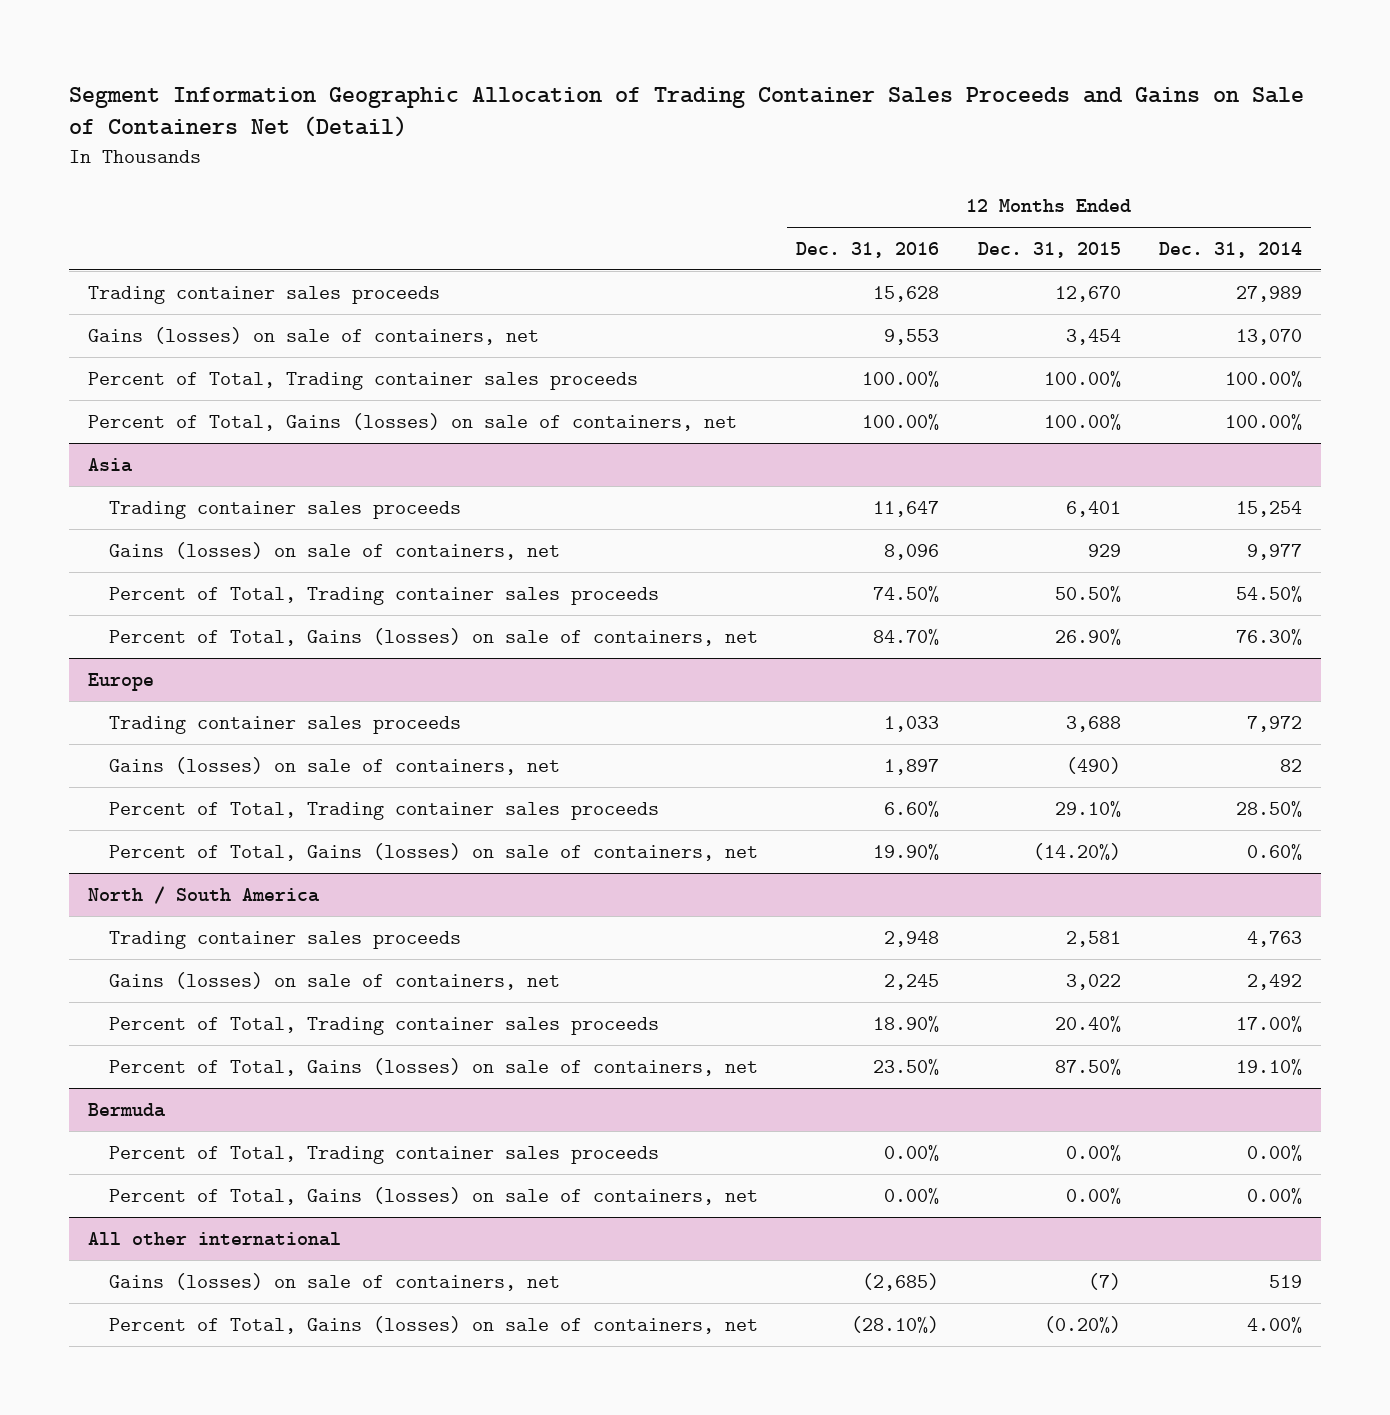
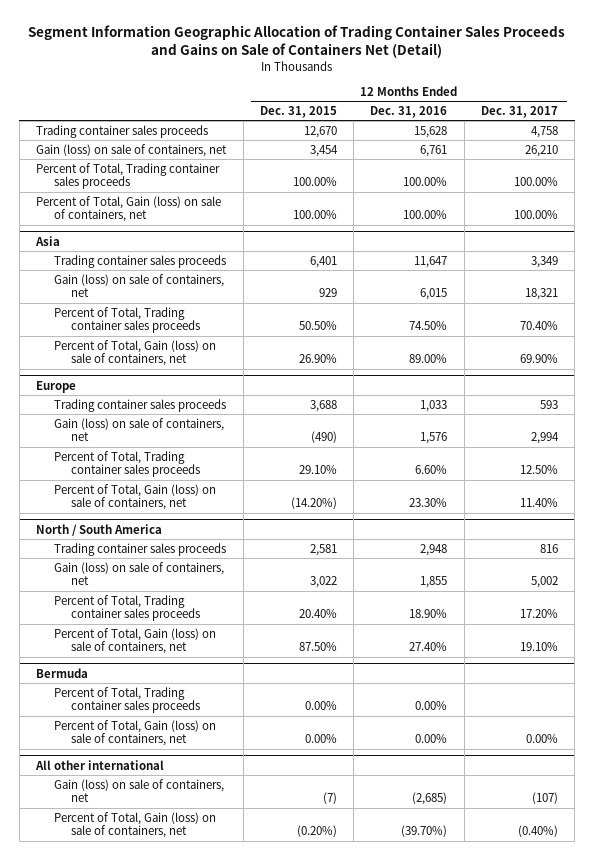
- | 12 Months Ended Dec. 31, 2016 | 12 Months Ended Dec. 31, 2015 | 12 Months Ended Dec. 31, 2014
+ | 12 Months Ended Dec. 31, 2015 | 12 Months Ended Dec. 31, 2016 | 12 Months Ended Dec. 31, 2017
- Gains (losses) on sale of containers, net | 9,553 | 3,454 | 13,070
+ Gain (loss) on sale of containers, net | 3,454 | 6,761 | 26,210
- Percent of Total, Gains (losses) on sale of containers, net | 100.00% | 100.00% | 100.00%
+ Percent of Total, Gain (loss) on sale of containers, net | 100.00% | 100.00% | 100.00%
@ Asia
- Gains (losses) on sale of containers, net | 8,096 | 929 | 9,977
+ Gain (loss) on sale of containers, net | 929 | 6,015 | 18,321
- Percent of Total, Gains (losses) on sale of containers, net | 84.70% | 26.90% | 76.30%
+ Percent of Total, Gain (loss) on sale of containers, net | 26.90% | 89.00% | 69.90%
@ Europe
- Gains (losses) on sale of containers, net | 1,897 | (490) | 82
+ Gain (loss) on sale of containers, net | (490) | 1,576 | 2,994
- Percent of Total, Gains (losses) on sale of containers, net | 19.90% | (14.20%) | 0.60%
+ Percent of Total, Gain (loss) on sale of containers, net | (14.20%) | 23.30% | 11.40%
@ North / South America
- Gains (losses) on sale of containers, net | 2,245 | 3,022 | 2,492
+ Gain (loss) on sale of containers, net | 3,022 | 1,855 | 5,002
- Percent of Total, Gains (losses) on sale of containers, net | 23.50% | 87.50% | 19.10%
+ Percent of Total, Gain (loss) on sale of containers, net | 87.50% | 27.40% | 19.10%
@ Bermuda
- Percent of Total, Gains (losses) on sale of containers, net | 0.00% | 0.00% | 0.00%
+ Percent of Total, Gain (loss) on sale of containers, net | 0.00% | 0.00% | 0.00%
@ All other international
- Gains (losses) on sale of containers, net | (2,685) | (7) | 519
- Percent of Total, Gains (losses) on sale of containers, net | (28.10%) | (0.20%) | 4.00%
+ Gain (loss) on sale of containers, net | (7) | (2,685) | (107)
+ Percent of Total, Gain (loss) on sale of containers, net | (0.20%) | (39.70%) | (0.40%)

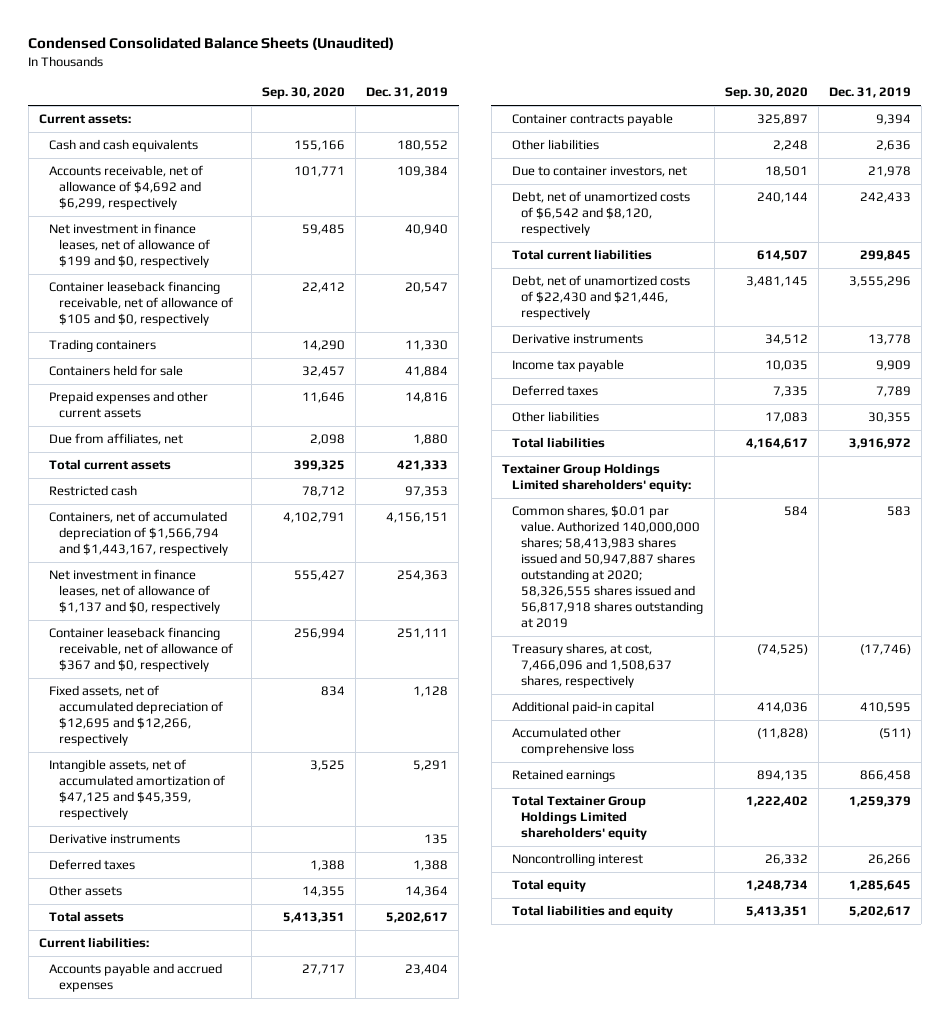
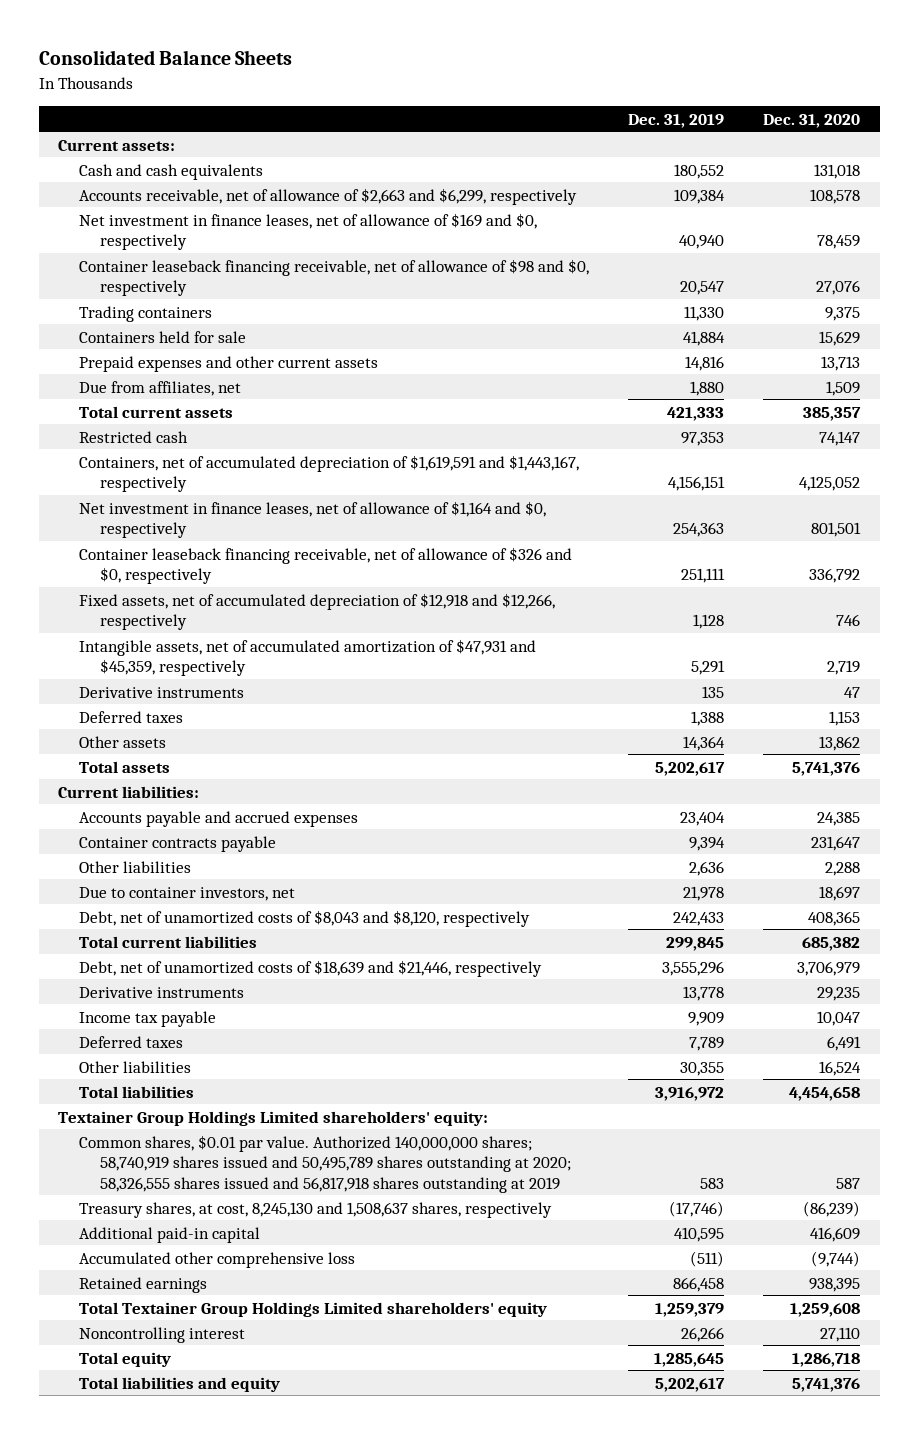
- Condensed Consolidated Balance Sheets (Unaudited)
+ Consolidated Balance Sheets
- | Sep. 30, 2020 | Dec. 31, 2019
+ | Dec. 31, 2019 | Dec. 31, 2020
- Accounts receivable, net of allowance of $4,692 and $6,299, respectively | 101,771 | 109,384
- Net investment in finance leases, net of allowance of $199 and $0, respectively | 59,485 | 40,940
- Container leaseback financing receivable, net of allowance of $105 and $0, respectively | 22,412 | 20,547
+ Accounts receivable, net of allowance of $2,663 and $6,299, respectively | 109,384 | 108,578
+ Net investment in finance leases, net of allowance of $169 and $0, respectively | 40,940 | 78,459
+ Container leaseback financing receivable, net of allowance of $98 and $0, respectively | 20,547 | 27,076
- Containers, net of accumulated depreciation of $1,566,794 and $1,443,167, respectively | 4,102,791 | 4,156,151
- Net investment in finance leases, net of allowance of $1,137 and $0, respectively | 555,427 | 254,363
- Container leaseback financing receivable, net of allowance of $367 and $0, respectively | 256,994 | 251,111
- Fixed assets, net of accumulated depreciation of $12,695 and $12,266, respectively | 834 | 1,128
- Intangible assets, net of accumulated amortization of $47,125 and $45,359, respectively | 3,525 | 5,291
+ Containers, net of accumulated depreciation of $1,619,591 and $1,443,167, respectively | 4,156,151 | 4,125,052
+ Net investment in finance leases, net of allowance of $1,164 and $0, respectively | 254,363 | 801,501
+ Container leaseback financing receivable, net of allowance of $326 and $0, respectively | 251,111 | 336,792
+ Fixed assets, net of accumulated depreciation of $12,918 and $12,266, respectively | 1,128 | 746
+ Intangible assets, net of accumulated amortization of $47,931 and $45,359, respectively | 5,291 | 2,719
- Debt, net of unamortized costs of $6,542 and $8,120, respectively | 240,144 | 242,433
+ Debt, net of unamortized costs of $8,043 and $8,120, respectively | 242,433 | 408,365
- Debt, net of unamortized costs of $22,430 and $21,446, respectively | 3,481,145 | 3,555,296
+ Debt, net of unamortized costs of $18,639 and $21,446, respectively | 3,555,296 | 3,706,979
- Common shares, $0.01 par value. Authorized 140,000,000 shares; 58,413,983 shares issued and 50,947,887 shares outstanding at 2020; 58,326,555 shares issued and 56,817,918 shares outstanding at 2019 | 584 | 583
- Treasury shares, at cost, 7,466,096 and 1,508,637 shares, respectively | (74,525) | (17,746)
+ Common shares, $0.01 par value. Authorized 140,000,000 shares; 58,740,919 shares issued and 50,495,789 shares outstanding at 2020; 58,326,555 shares issued and 56,817,918 shares outstanding at 2019 | 583 | 587
+ Treasury shares, at cost, 8,245,130 and 1,508,637 shares, respectively | (17,746) | (86,239)

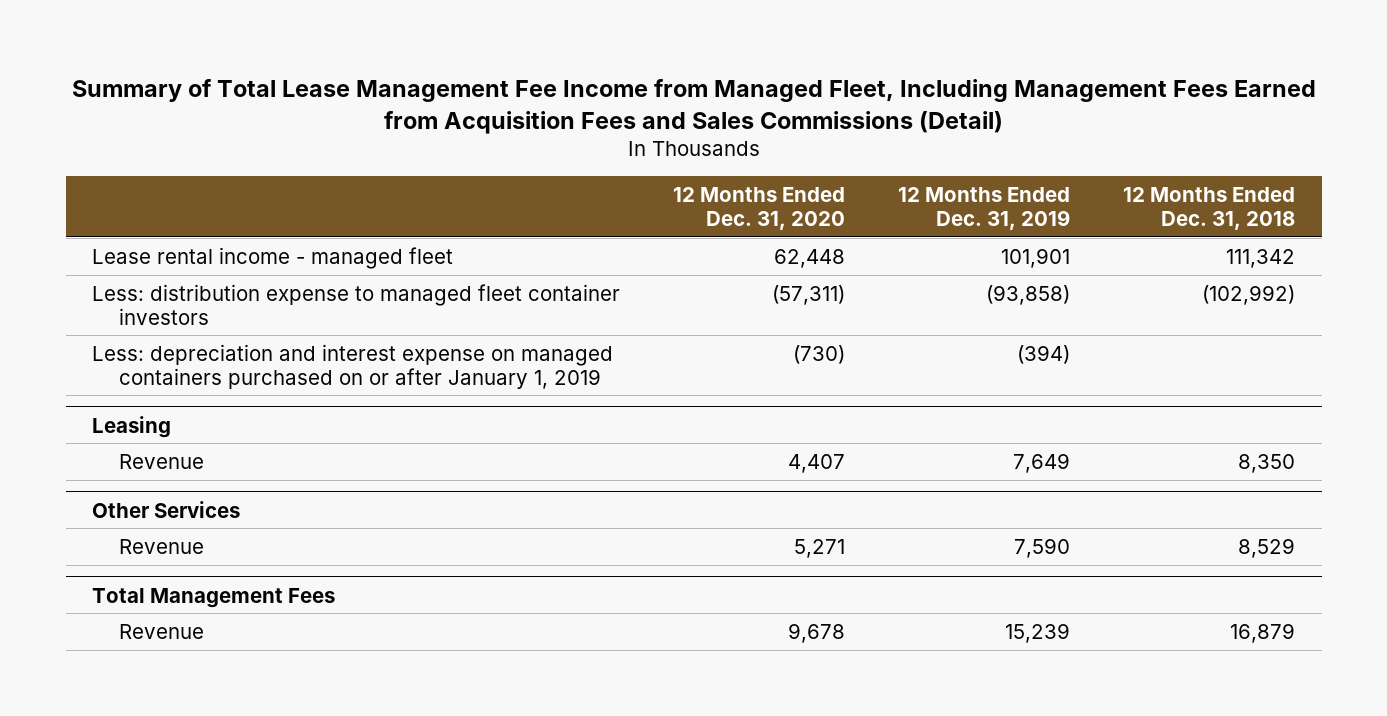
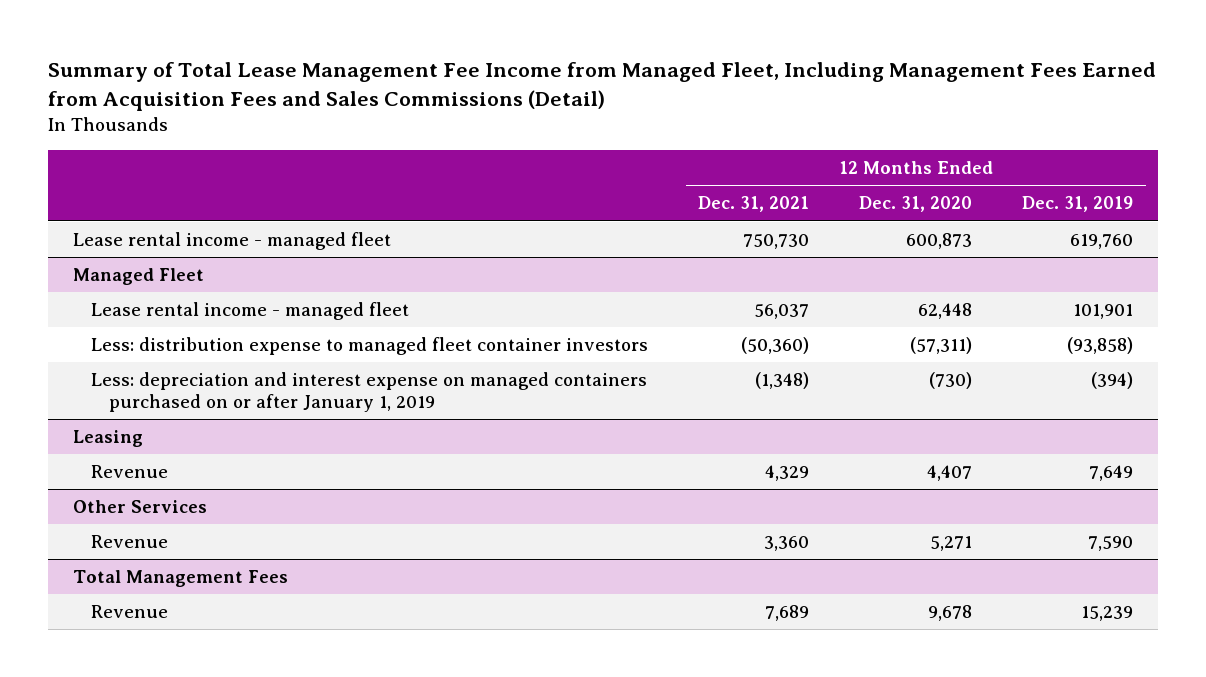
- | 12 Months Ended Dec. 31, 2020 | 12 Months Ended Dec. 31, 2019 | 12 Months Ended Dec. 31, 2018
+ | 12 Months Ended Dec. 31, 2021 | 12 Months Ended Dec. 31, 2020 | 12 Months Ended Dec. 31, 2019
+ Lease rental income - managed fleet | 750,730 | 600,873 | 619,760
+ Managed Fleet

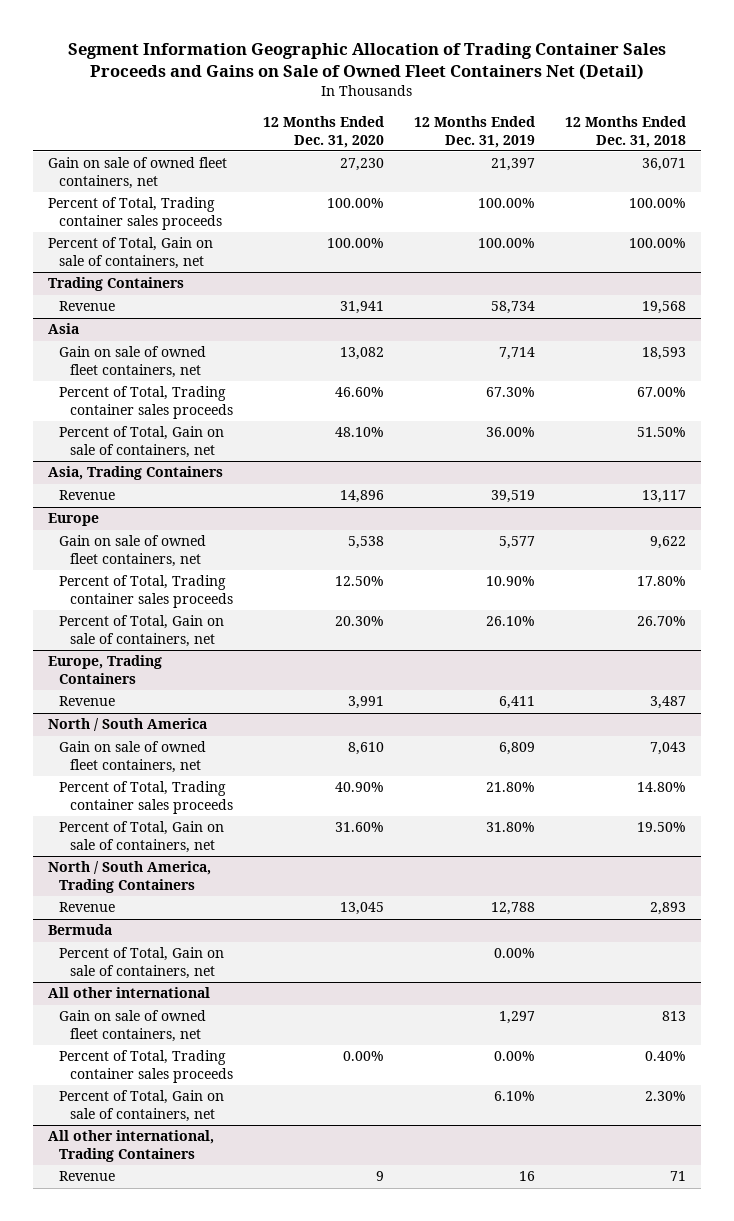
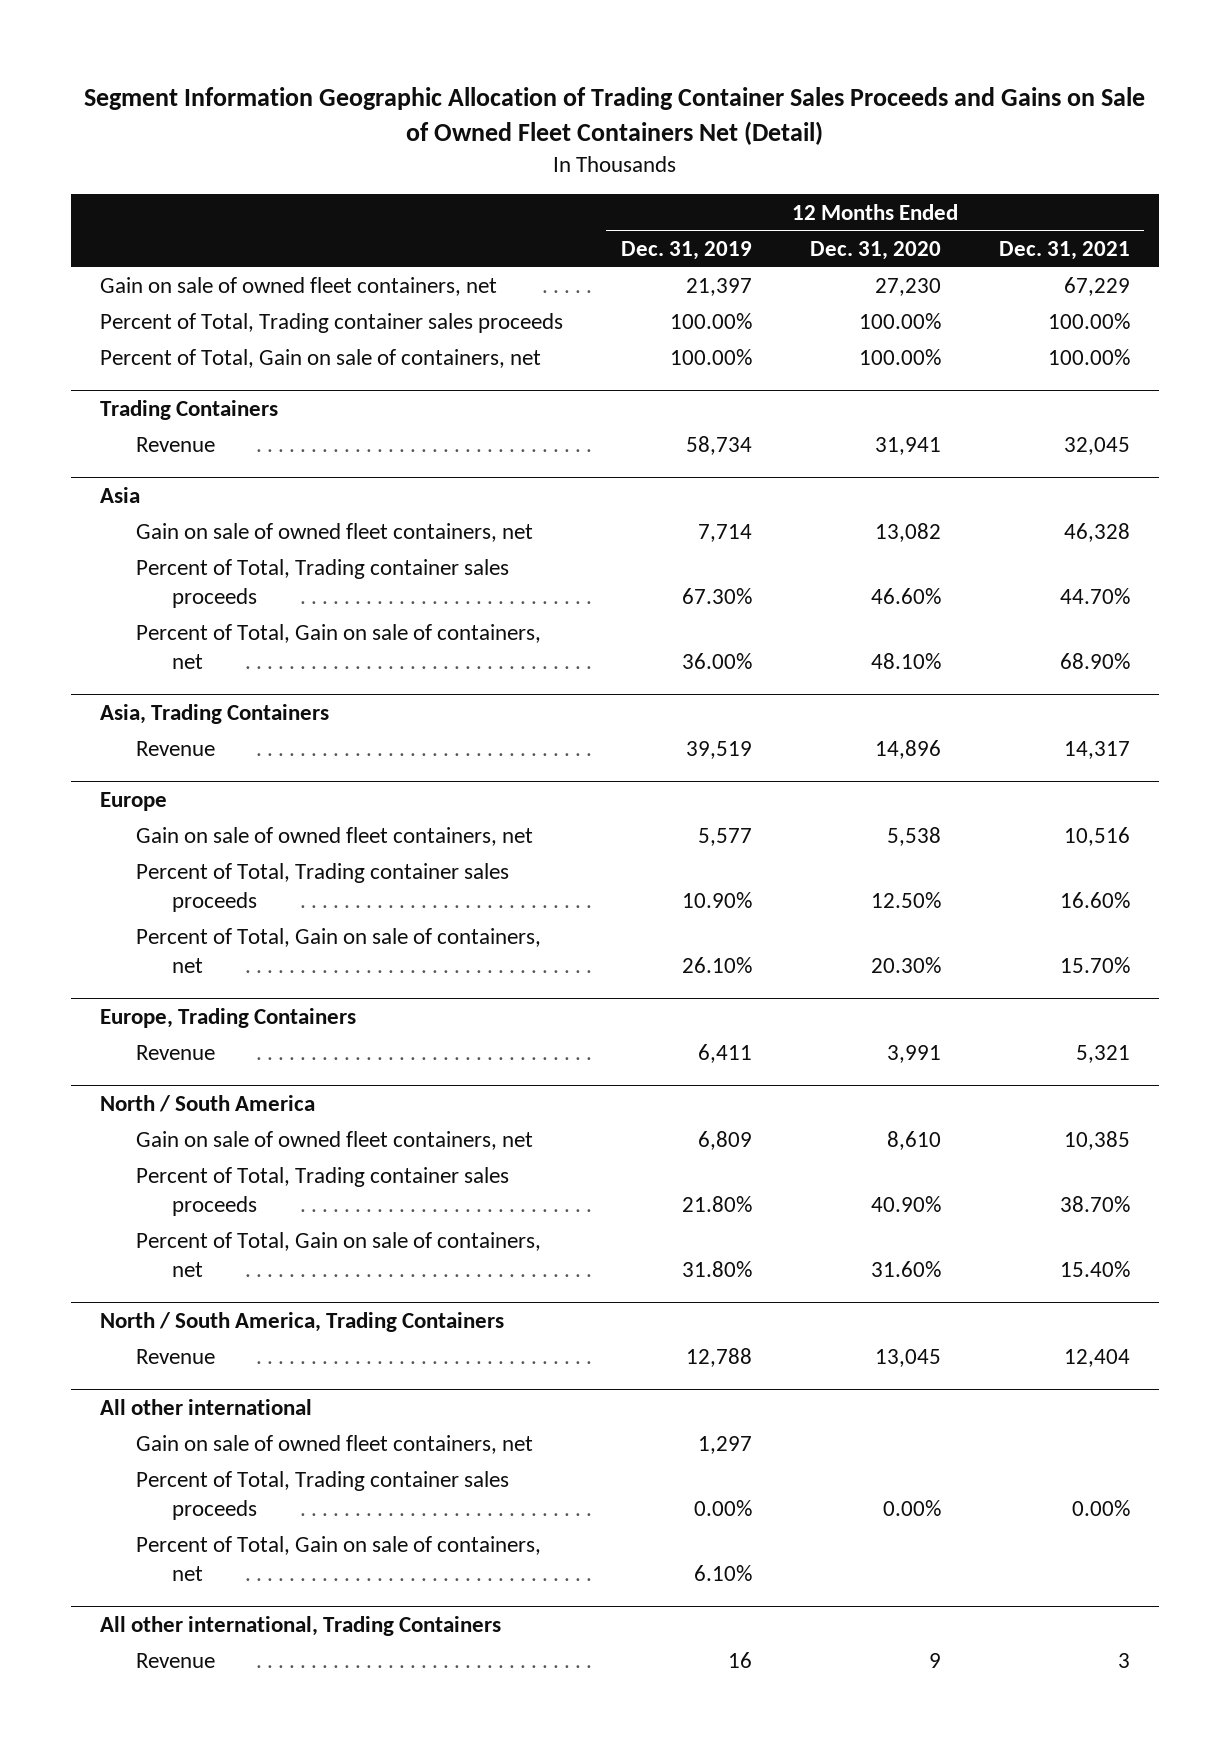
- | 12 Months Ended Dec. 31, 2020 | 12 Months Ended Dec. 31, 2019 | 12 Months Ended Dec. 31, 2018
+ | 12 Months Ended Dec. 31, 2019 | 12 Months Ended Dec. 31, 2020 | 12 Months Ended Dec. 31, 2021
- Bermuda
- Percent of Total, Gain on sale of containers, net | | 0.00% |

